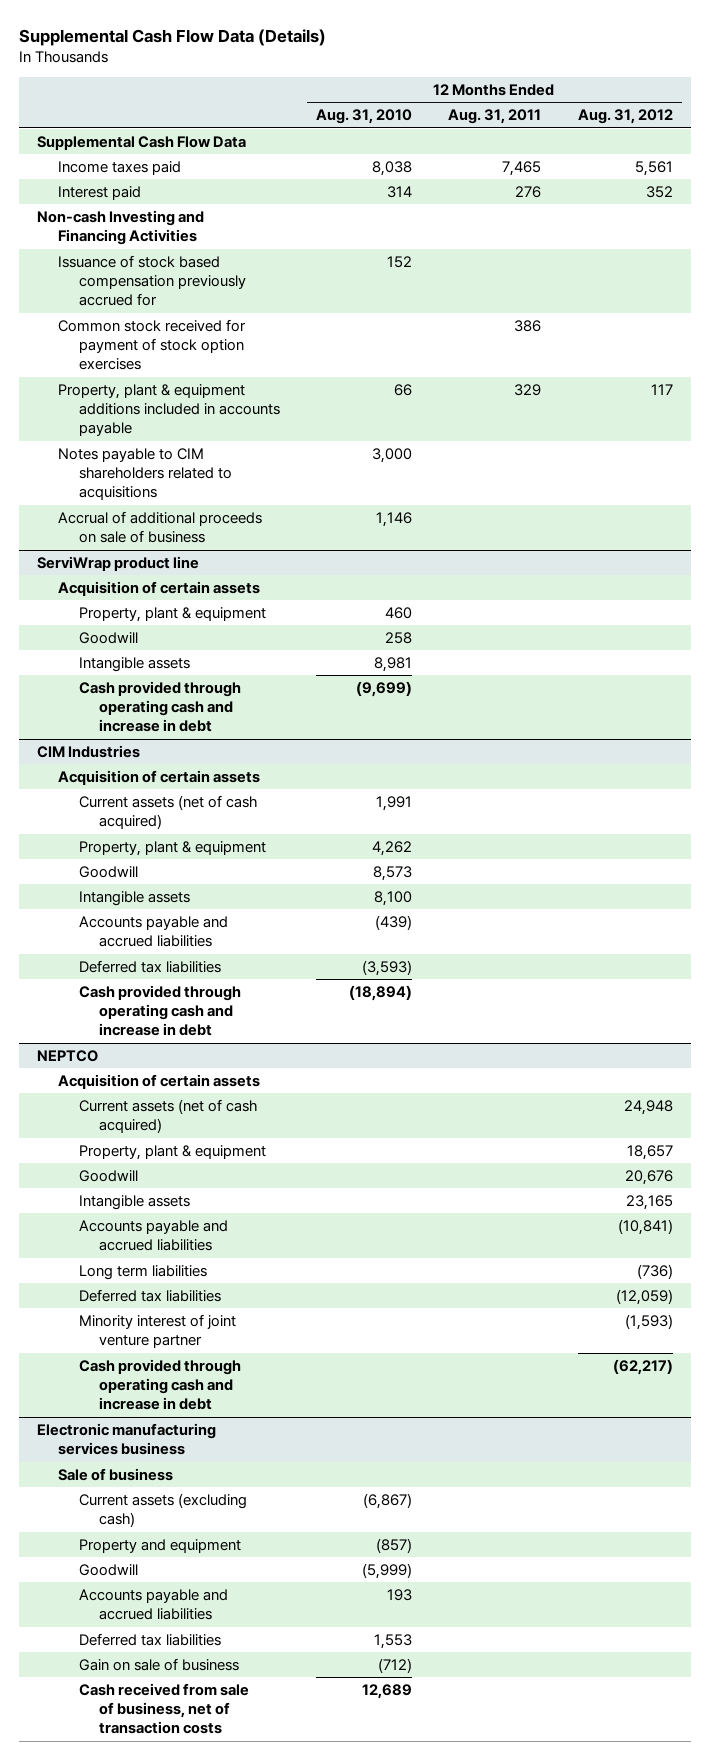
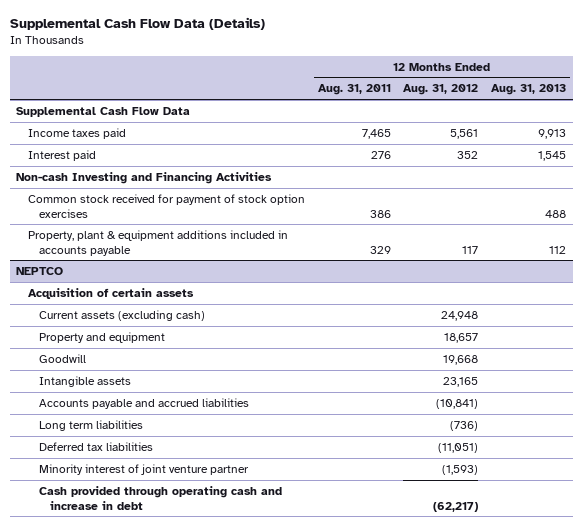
- | 12 Months Ended Aug. 31, 2010 | 12 Months Ended Aug. 31, 2011 | 12 Months Ended Aug. 31, 2012
+ | 12 Months Ended Aug. 31, 2011 | 12 Months Ended Aug. 31, 2012 | 12 Months Ended Aug. 31, 2013
- Issuance of stock based compensation previously accrued for | 152 | |
- Notes payable to CIM shareholders related to acquisitions | 3,000 | |
- Accrual of additional proceeds on sale of business | 1,146 | |
- ServiWrap product line
- Acquisition of certain assets
- Property, plant & equipment | 460 | |
- Goodwill | 258 | |
- Intangible assets | 8,981 | |
- Cash provided through operating cash and increase in debt | (9,699) | |
- CIM Industries
- Acquisition of certain assets
- Current assets (net of cash acquired) | 1,991 | |
- Property, plant & equipment | 4,262 | |
- Goodwill | 8,573 | |
- Intangible assets | 8,100 | |
- Accounts payable and accrued liabilities | (439) | |
- Deferred tax liabilities | (3,593) | |
- Cash provided through operating cash and increase in debt | (18,894) | |
@ NEPTCO
- Current assets (net of cash acquired) | | | 24,948
- Property, plant & equipment | | | 18,657
- Goodwill | | | 20,676
+ Current assets (excluding cash) | | 24,948 |
+ Property and equipment | | 18,657 |
+ Goodwill | | 19,668 |
- Deferred tax liabilities | | | (12,059)
+ Deferred tax liabilities | | (11,051) |
- Electronic manufacturing services business
- Sale of business
- Current assets (excluding cash) | (6,867) | |
- Property and equipment | (857) | |
- Goodwill | (5,999) | |
- Accounts payable and accrued liabilities | 193 | |
- Deferred tax liabilities | 1,553 | |
- Gain on sale of business | (712) | |
- Cash received from sale of business, net of transaction costs | 12,689 | |

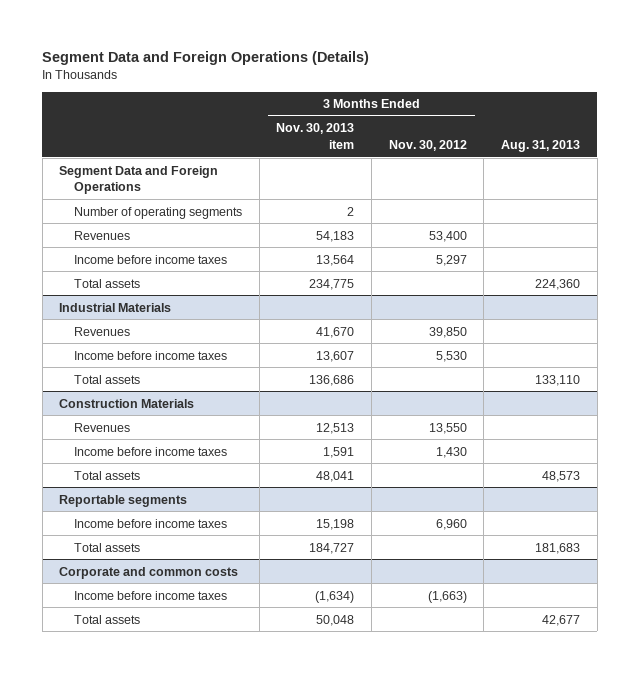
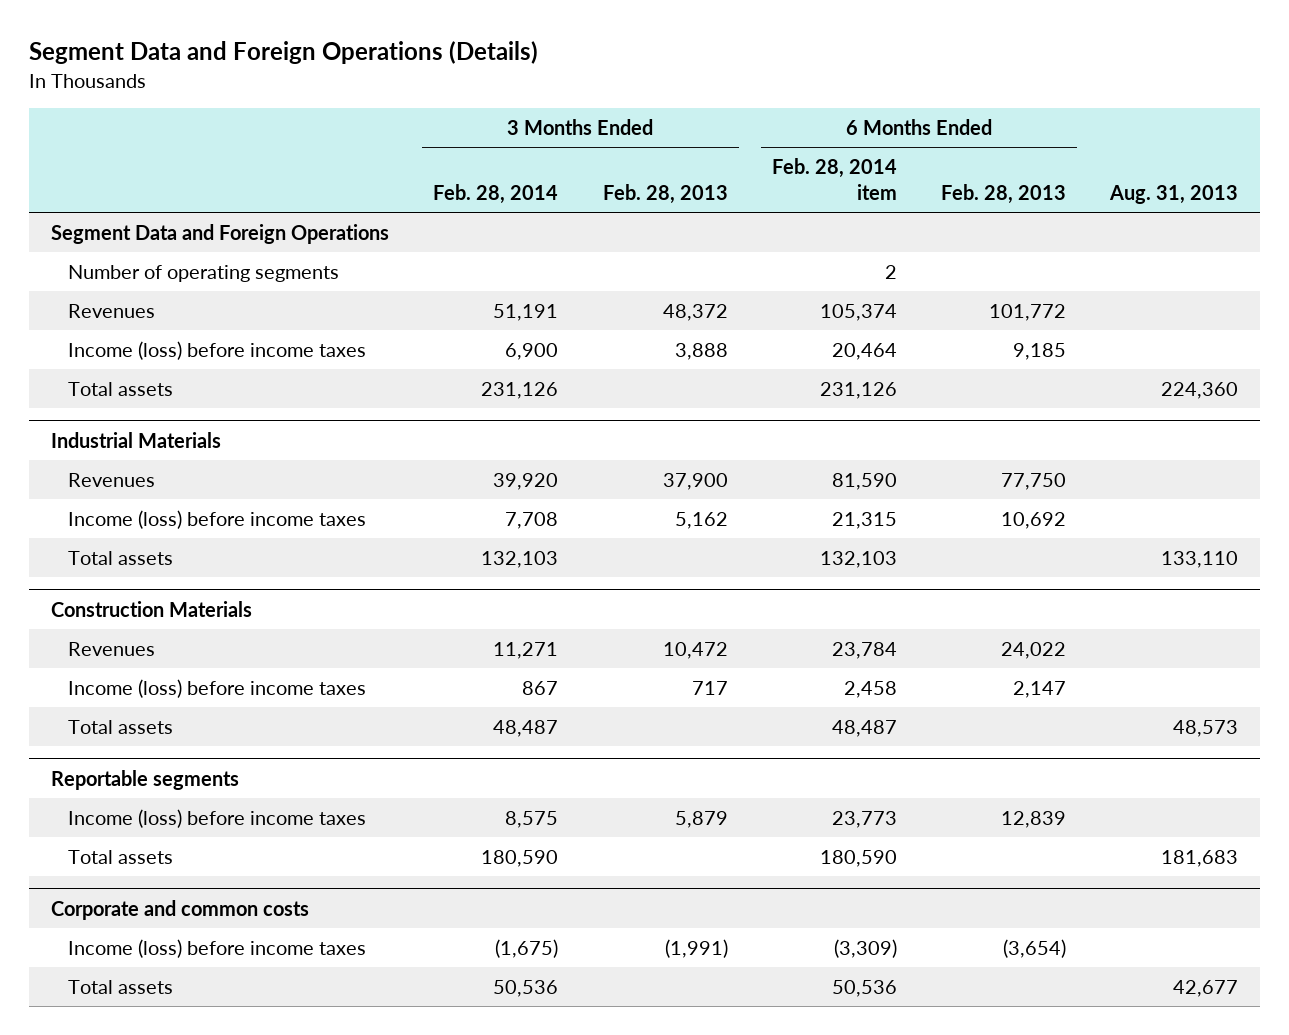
- | 3 Months Ended Nov. 30, 2013 item | 3 Months Ended Nov. 30, 2012 | Aug. 31, 2013
+ | 3 Months Ended Feb. 28, 2014 | 3 Months Ended Feb. 28, 2013 | 6 Months Ended Feb. 28, 2014 item | 6 Months Ended Feb. 28, 2013 | Aug. 31, 2013
- Income before income taxes | 13,564 | 5,297 |
+ Income (loss) before income taxes | 6,900 | 3,888 | 20,464 | 9,185 |
@ Industrial Materials
- Income before income taxes | 13,607 | 5,530 |
+ Income (loss) before income taxes | 7,708 | 5,162 | 21,315 | 10,692 |
@ Construction Materials
- Income before income taxes | 1,591 | 1,430 |
+ Income (loss) before income taxes | 867 | 717 | 2,458 | 2,147 |
@ Reportable segments
- Income before income taxes | 15,198 | 6,960 |
+ Income (loss) before income taxes | 8,575 | 5,879 | 23,773 | 12,839 |
@ Corporate and common costs
- Income before income taxes | (1,634) | (1,663) |
+ Income (loss) before income taxes | (1,675) | (1,991) | (3,309) | (3,654) |

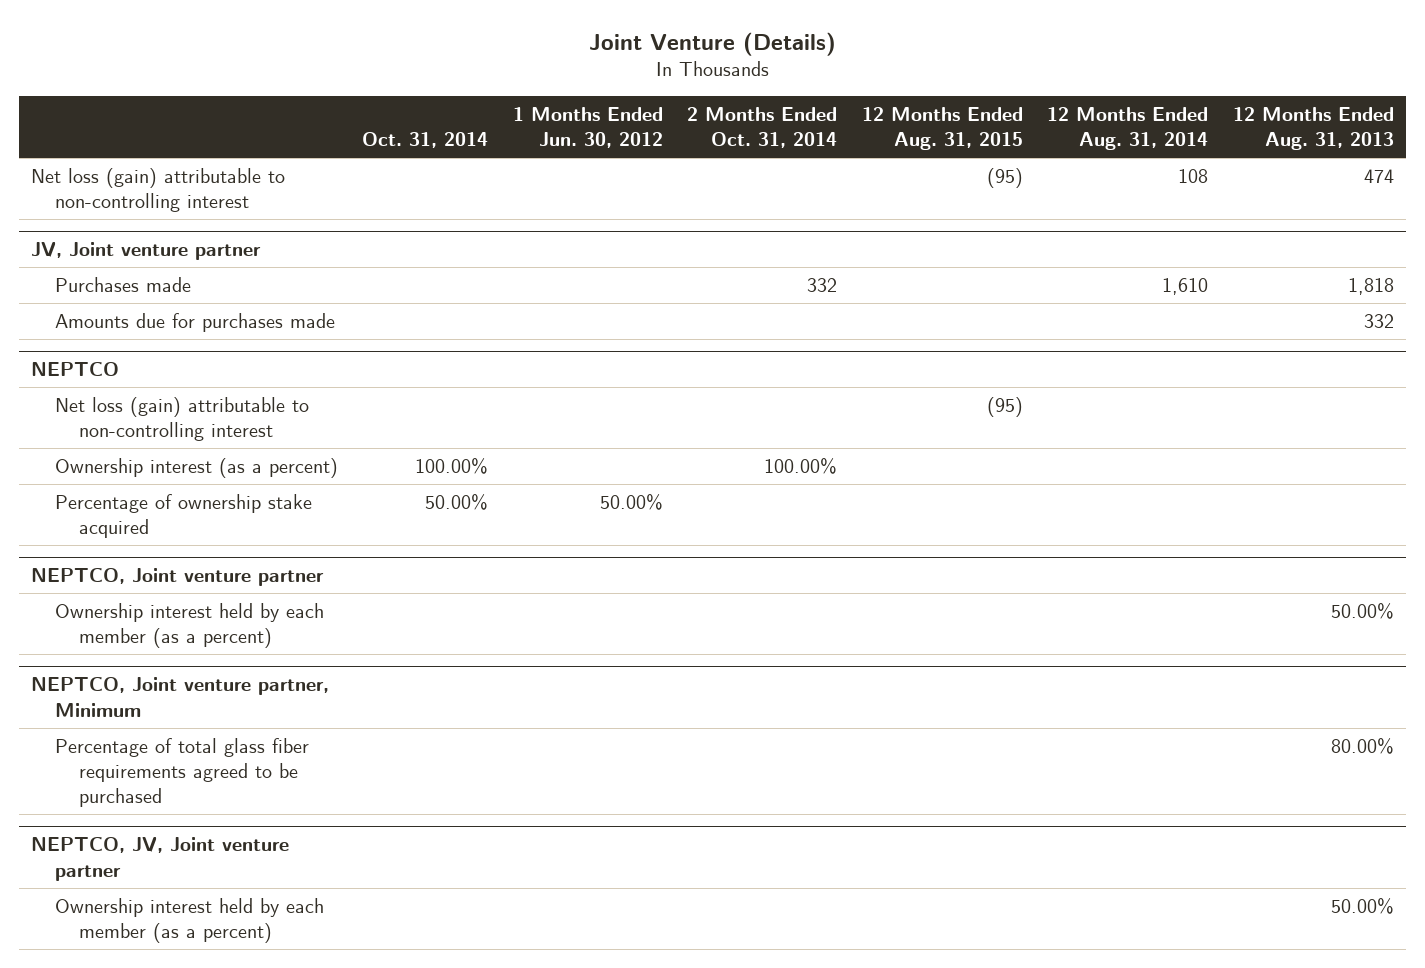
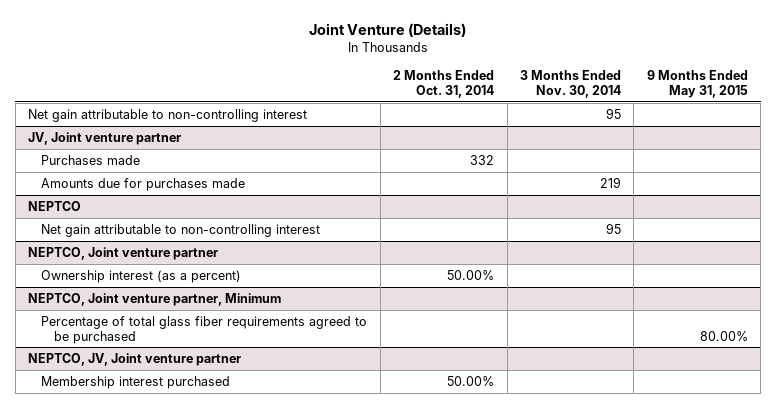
- | Oct. 31, 2014 | 1 Months Ended Jun. 30, 2012 | 2 Months Ended Oct. 31, 2014 | 12 Months Ended Aug. 31, 2015 | 12 Months Ended Aug. 31, 2014 | 12 Months Ended Aug. 31, 2013
+ | 2 Months Ended Oct. 31, 2014 | 3 Months Ended Nov. 30, 2014 | 9 Months Ended May 31, 2015
- Net loss (gain) attributable to non-controlling interest | | | | (95) | 108 | 474
+ Net gain attributable to non-controlling interest | | 95 |
@ NEPTCO
- Net loss (gain) attributable to non-controlling interest | | | | (95) | |
- Ownership interest (as a percent) | 100.00% | | 100.00% | | |
- Percentage of ownership stake acquired | 50.00% | 50.00% | | | |
+ Net gain attributable to non-controlling interest | | 95 |
@ NEPTCO, Joint venture partner
- Ownership interest held by each member (as a percent) | | | | | | 50.00%
+ Ownership interest (as a percent) | 50.00% | |
@ NEPTCO, JV, Joint venture partner
- Ownership interest held by each member (as a percent) | | | | | | 50.00%
+ Membership interest purchased | 50.00% | |

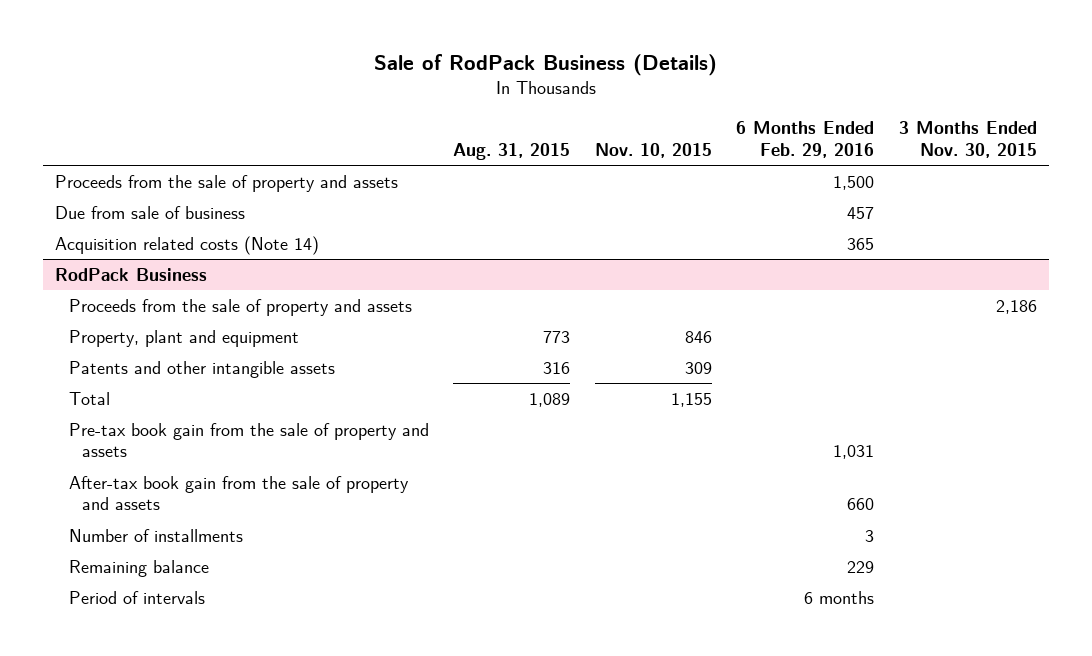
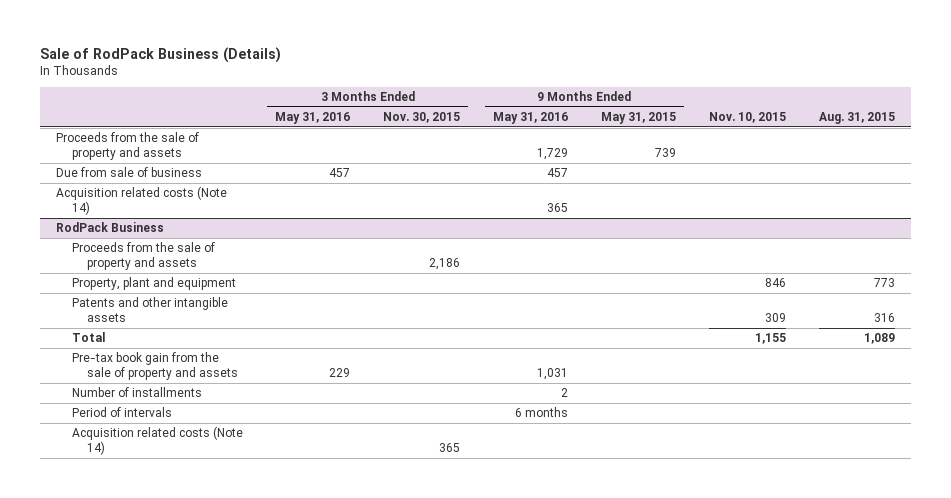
- | Aug. 31, 2015 | Nov. 10, 2015 | 6 Months Ended Feb. 29, 2016 | 3 Months Ended Nov. 30, 2015
+ | 3 Months Ended May 31, 2016 | 3 Months Ended Nov. 30, 2015 | 9 Months Ended May 31, 2016 | 9 Months Ended May 31, 2015 | Nov. 10, 2015 | Aug. 31, 2015
@ RodPack Business
- After-tax book gain from the sale of property and assets | | | 660 |
- Remaining balance | | | 229 |
+ Acquisition related costs (Note 14) | | 365 | | | |

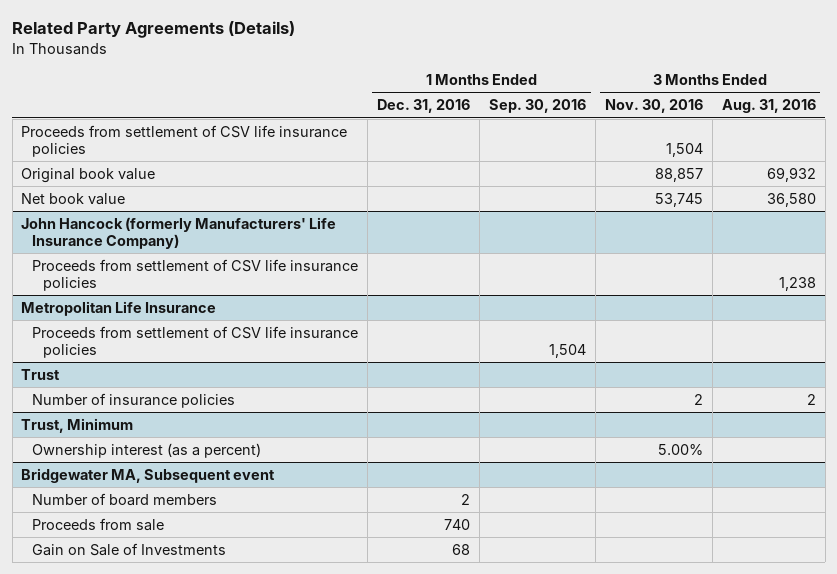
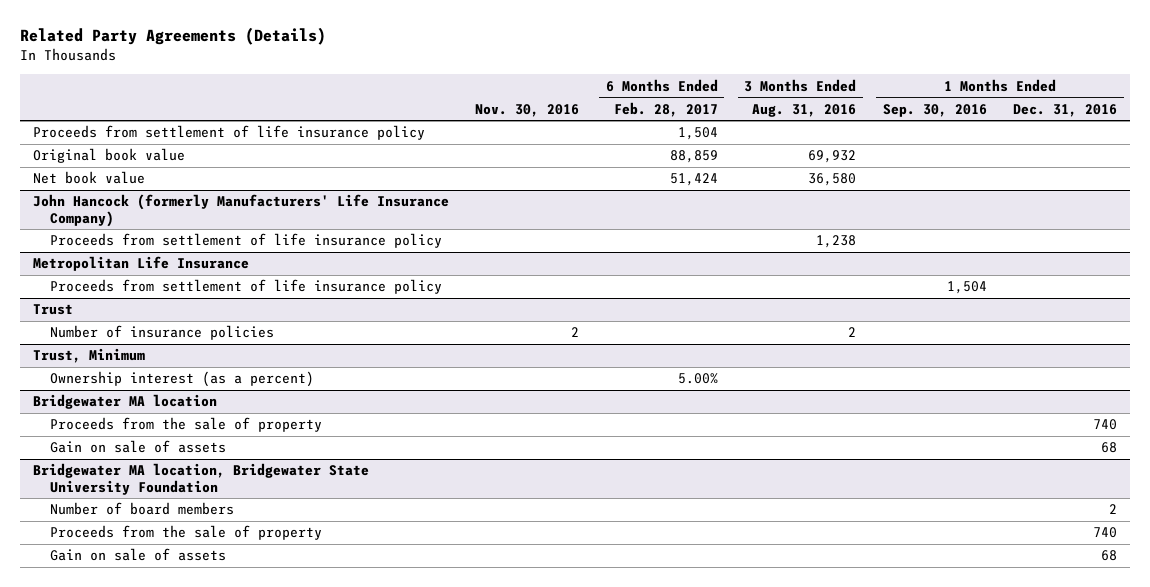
- | 1 Months Ended Dec. 31, 2016 | 1 Months Ended Sep. 30, 2016 | 3 Months Ended Nov. 30, 2016 | 3 Months Ended Aug. 31, 2016
+ | Nov. 30, 2016 | 6 Months Ended Feb. 28, 2017 | 3 Months Ended Aug. 31, 2016 | 1 Months Ended Sep. 30, 2016 | 1 Months Ended Dec. 31, 2016
- Proceeds from settlement of CSV life insurance policies | | | 1,504 |
+ Proceeds from settlement of life insurance policy | | 1,504 | | |
@ John Hancock (formerly Manufacturers' Life Insurance Company)
- Proceeds from settlement of CSV life insurance policies | | | | 1,238
+ Proceeds from settlement of life insurance policy | | | 1,238 | |
@ Metropolitan Life Insurance
- Proceeds from settlement of CSV life insurance policies | | 1,504 | |
+ Proceeds from settlement of life insurance policy | | | | 1,504 |
- Bridgewater MA, Subsequent event
+ Bridgewater MA location
+ Proceeds from the sale of property | | | | | 740
+ Gain on sale of assets | | | | | 68
+ Bridgewater MA location, Bridgewater State University Foundation
- Proceeds from sale | 740 | | |
- Gain on Sale of Investments | 68 | | |
+ Proceeds from the sale of property | | | | | 740
+ Gain on sale of assets | | | | | 68

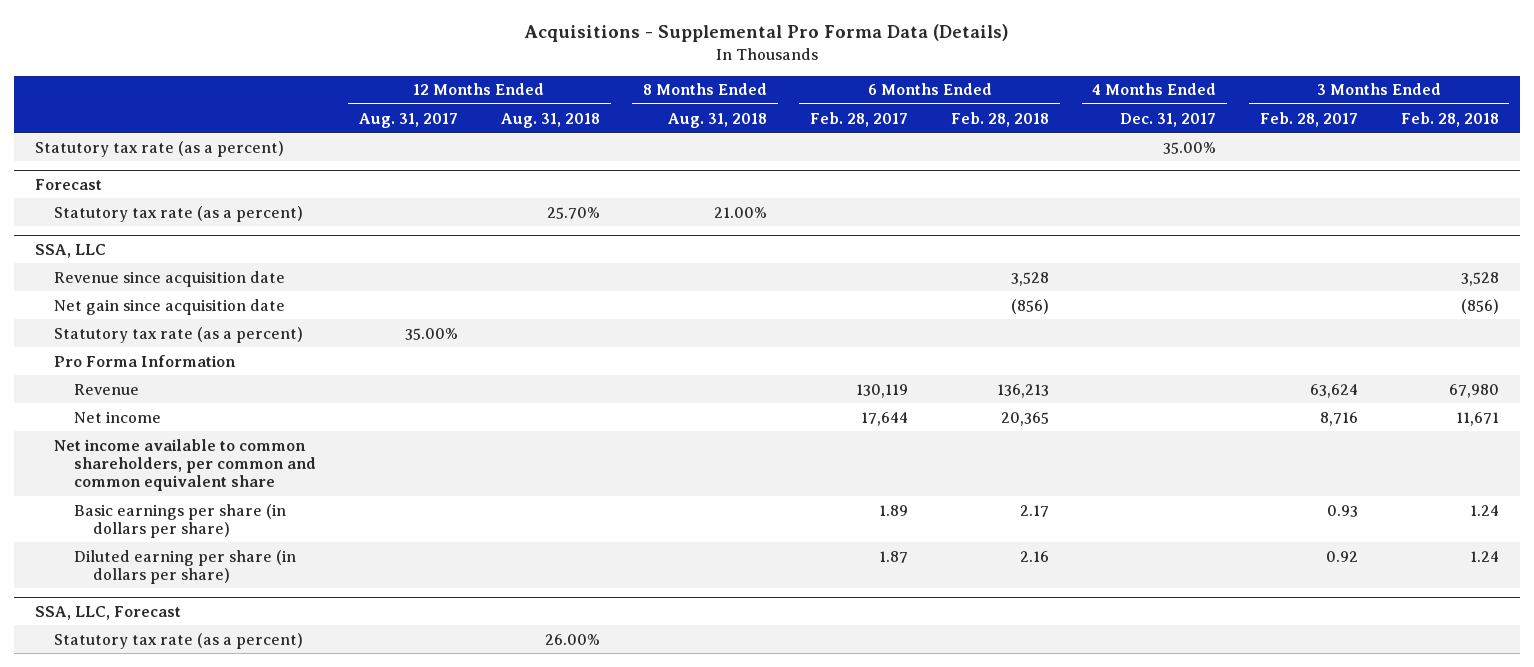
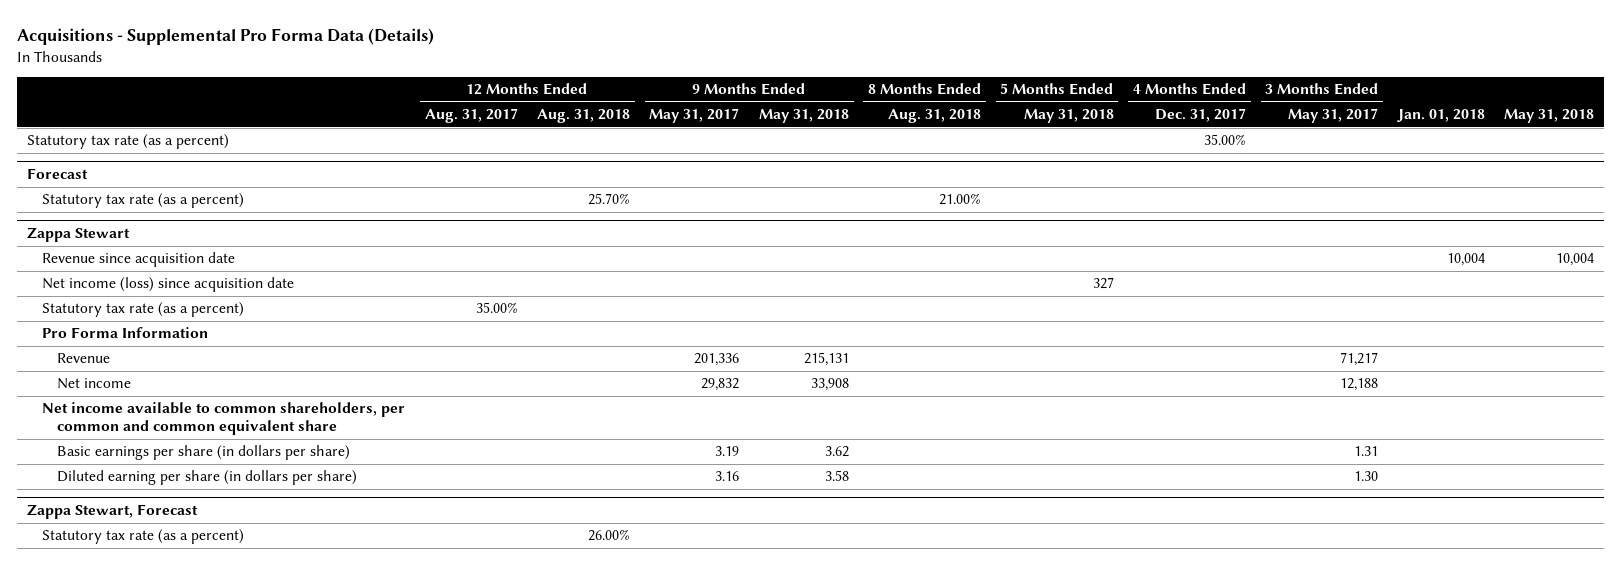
- | 12 Months Ended Aug. 31, 2017 | 12 Months Ended Aug. 31, 2018 | 8 Months Ended Aug. 31, 2018 | 6 Months Ended Feb. 28, 2017 | 6 Months Ended Feb. 28, 2018 | 4 Months Ended Dec. 31, 2017 | 3 Months Ended Feb. 28, 2017 | 3 Months Ended Feb. 28, 2018
+ | 12 Months Ended Aug. 31, 2017 | 12 Months Ended Aug. 31, 2018 | 9 Months Ended May 31, 2017 | 9 Months Ended May 31, 2018 | 8 Months Ended Aug. 31, 2018 | 5 Months Ended May 31, 2018 | 4 Months Ended Dec. 31, 2017 | 3 Months Ended May 31, 2017 | Jan. 01, 2018 | May 31, 2018
- SSA, LLC
+ Zappa Stewart
- Net gain since acquisition date | | | | | (856) | | | (856)
+ Net income (loss) since acquisition date | | | | | | 327 | | | |
- SSA, LLC, Forecast
+ Zappa Stewart, Forecast

